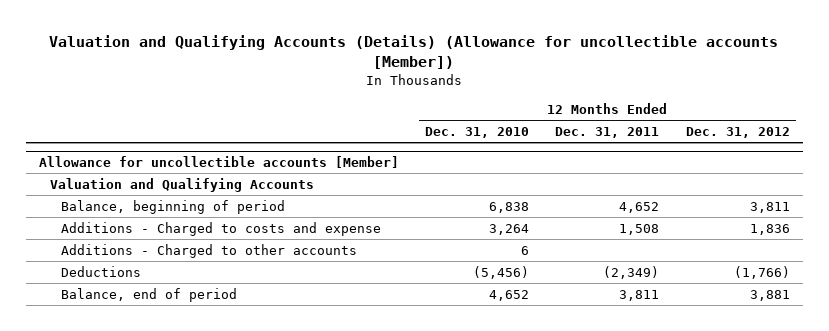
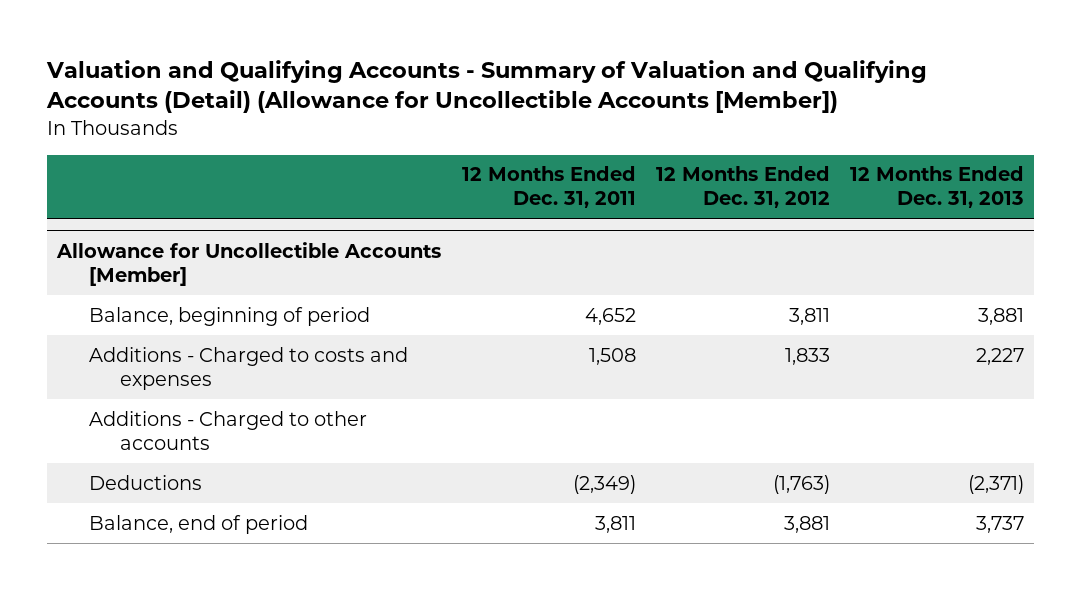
- Valuation and Qualifying Accounts (Details) (Allowance for uncollectible accounts [Member])
+ Valuation and Qualifying Accounts - Summary of Valuation and Qualifying Accounts (Detail) (Allowance for Uncollectible Accounts [Member])
- | 12 Months Ended Dec. 31, 2010 | 12 Months Ended Dec. 31, 2011 | 12 Months Ended Dec. 31, 2012
+ | 12 Months Ended Dec. 31, 2011 | 12 Months Ended Dec. 31, 2012 | 12 Months Ended Dec. 31, 2013
- Allowance for uncollectible accounts [Member]
- Valuation and Qualifying Accounts
+ Allowance for Uncollectible Accounts [Member]
- Additions - Charged to costs and expense | 3,264 | 1,508 | 1,836
+ Additions - Charged to costs and expenses | 1,508 | 1,833 | 2,227
- Deductions | (5,456) | (2,349) | (1,766)
+ Deductions | (2,349) | (1,763) | (2,371)

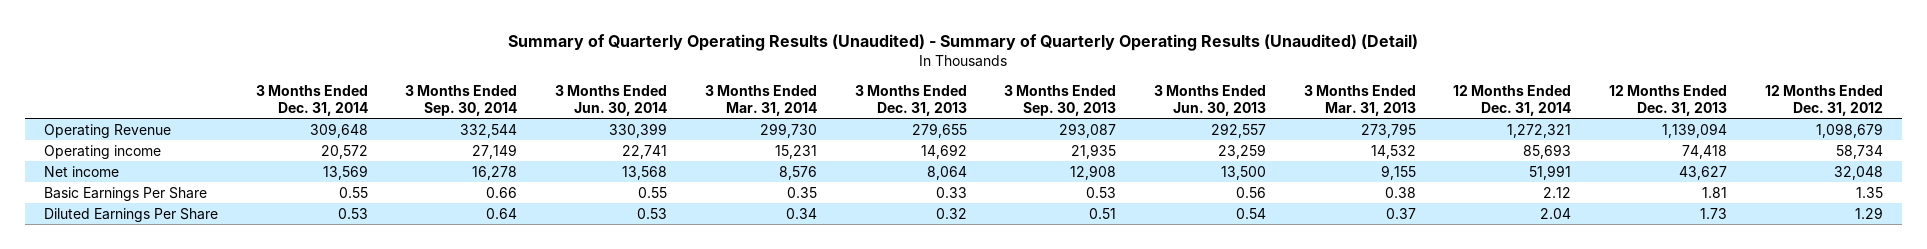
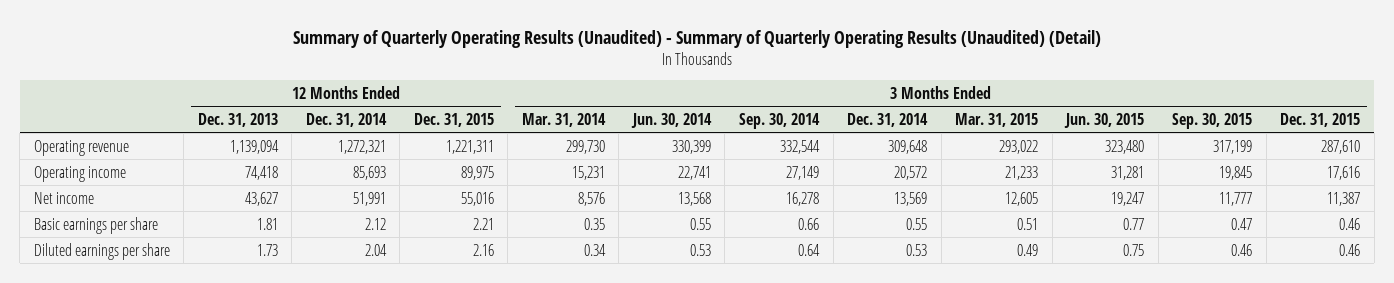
- | 3 Months Ended Dec. 31, 2014 | 3 Months Ended Sep. 30, 2014 | 3 Months Ended Jun. 30, 2014 | 3 Months Ended Mar. 31, 2014 | 3 Months Ended Dec. 31, 2013 | 3 Months Ended Sep. 30, 2013 | 3 Months Ended Jun. 30, 2013 | 3 Months Ended Mar. 31, 2013 | 12 Months Ended Dec. 31, 2014 | 12 Months Ended Dec. 31, 2013 | 12 Months Ended Dec. 31, 2012
+ | 12 Months Ended Dec. 31, 2013 | 12 Months Ended Dec. 31, 2014 | 12 Months Ended Dec. 31, 2015 | 3 Months Ended Mar. 31, 2014 | 3 Months Ended Jun. 30, 2014 | 3 Months Ended Sep. 30, 2014 | 3 Months Ended Dec. 31, 2014 | 3 Months Ended Mar. 31, 2015 | 3 Months Ended Jun. 30, 2015 | 3 Months Ended Sep. 30, 2015 | 3 Months Ended Dec. 31, 2015
- Operating Revenue | 309,648 | 332,544 | 330,399 | 299,730 | 279,655 | 293,087 | 292,557 | 273,795 | 1,272,321 | 1,139,094 | 1,098,679
+ Operating revenue | 1,139,094 | 1,272,321 | 1,221,311 | 299,730 | 330,399 | 332,544 | 309,648 | 293,022 | 323,480 | 317,199 | 287,610
- Basic Earnings Per Share | 0.55 | 0.66 | 0.55 | 0.35 | 0.33 | 0.53 | 0.56 | 0.38 | 2.12 | 1.81 | 1.35
- Diluted Earnings Per Share | 0.53 | 0.64 | 0.53 | 0.34 | 0.32 | 0.51 | 0.54 | 0.37 | 2.04 | 1.73 | 1.29
+ Basic earnings per share | 1.81 | 2.12 | 2.21 | 0.35 | 0.55 | 0.66 | 0.55 | 0.51 | 0.77 | 0.47 | 0.46
+ Diluted earnings per share | 1.73 | 2.04 | 2.16 | 0.34 | 0.53 | 0.64 | 0.53 | 0.49 | 0.75 | 0.46 | 0.46

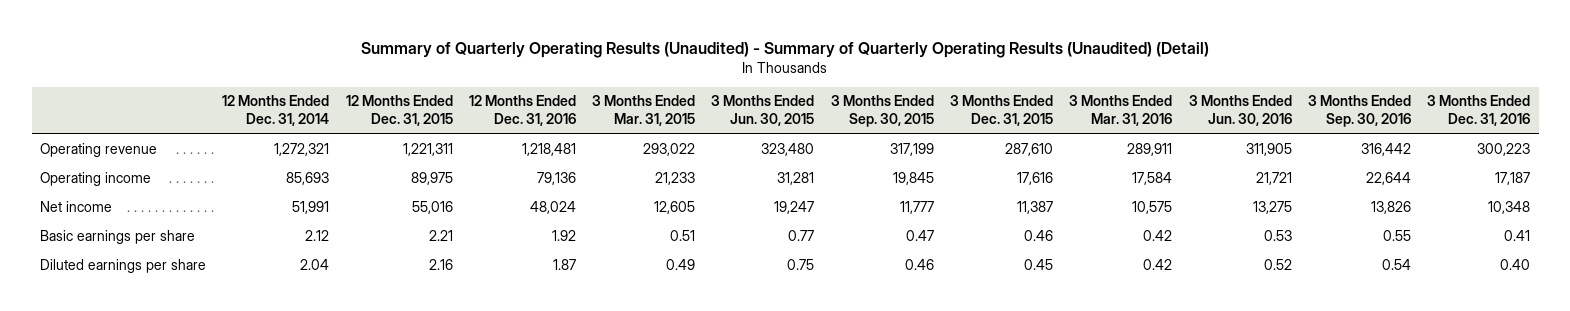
- | 12 Months Ended Dec. 31, 2013 | 12 Months Ended Dec. 31, 2014 | 12 Months Ended Dec. 31, 2015 | 3 Months Ended Mar. 31, 2014 | 3 Months Ended Jun. 30, 2014 | 3 Months Ended Sep. 30, 2014 | 3 Months Ended Dec. 31, 2014 | 3 Months Ended Mar. 31, 2015 | 3 Months Ended Jun. 30, 2015 | 3 Months Ended Sep. 30, 2015 | 3 Months Ended Dec. 31, 2015
+ | 12 Months Ended Dec. 31, 2014 | 12 Months Ended Dec. 31, 2015 | 12 Months Ended Dec. 31, 2016 | 3 Months Ended Mar. 31, 2015 | 3 Months Ended Jun. 30, 2015 | 3 Months Ended Sep. 30, 2015 | 3 Months Ended Dec. 31, 2015 | 3 Months Ended Mar. 31, 2016 | 3 Months Ended Jun. 30, 2016 | 3 Months Ended Sep. 30, 2016 | 3 Months Ended Dec. 31, 2016
- Diluted earnings per share | 1.73 | 2.04 | 2.16 | 0.34 | 0.53 | 0.64 | 0.53 | 0.49 | 0.75 | 0.46 | 0.46
+ Diluted earnings per share | 2.04 | 2.16 | 1.87 | 0.49 | 0.75 | 0.46 | 0.45 | 0.42 | 0.52 | 0.54 | 0.40

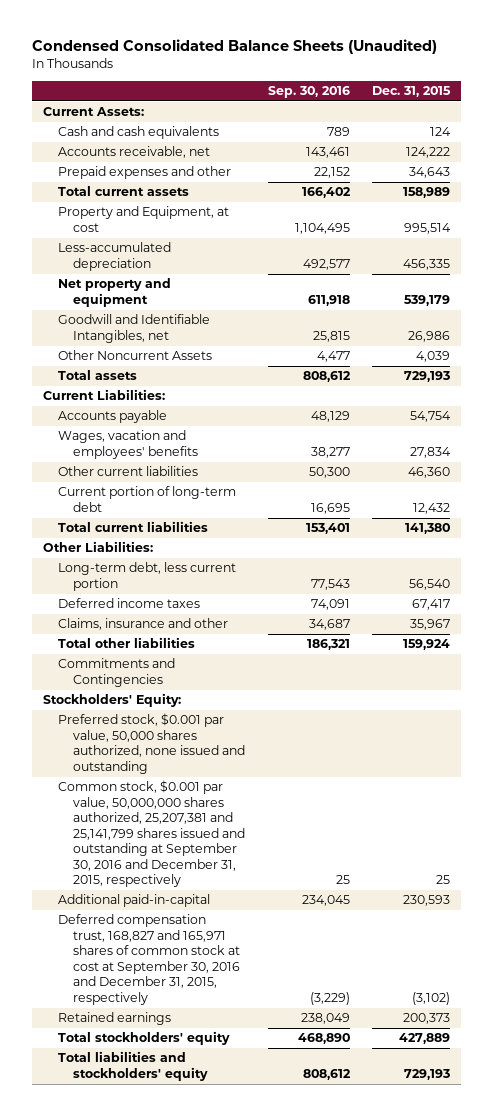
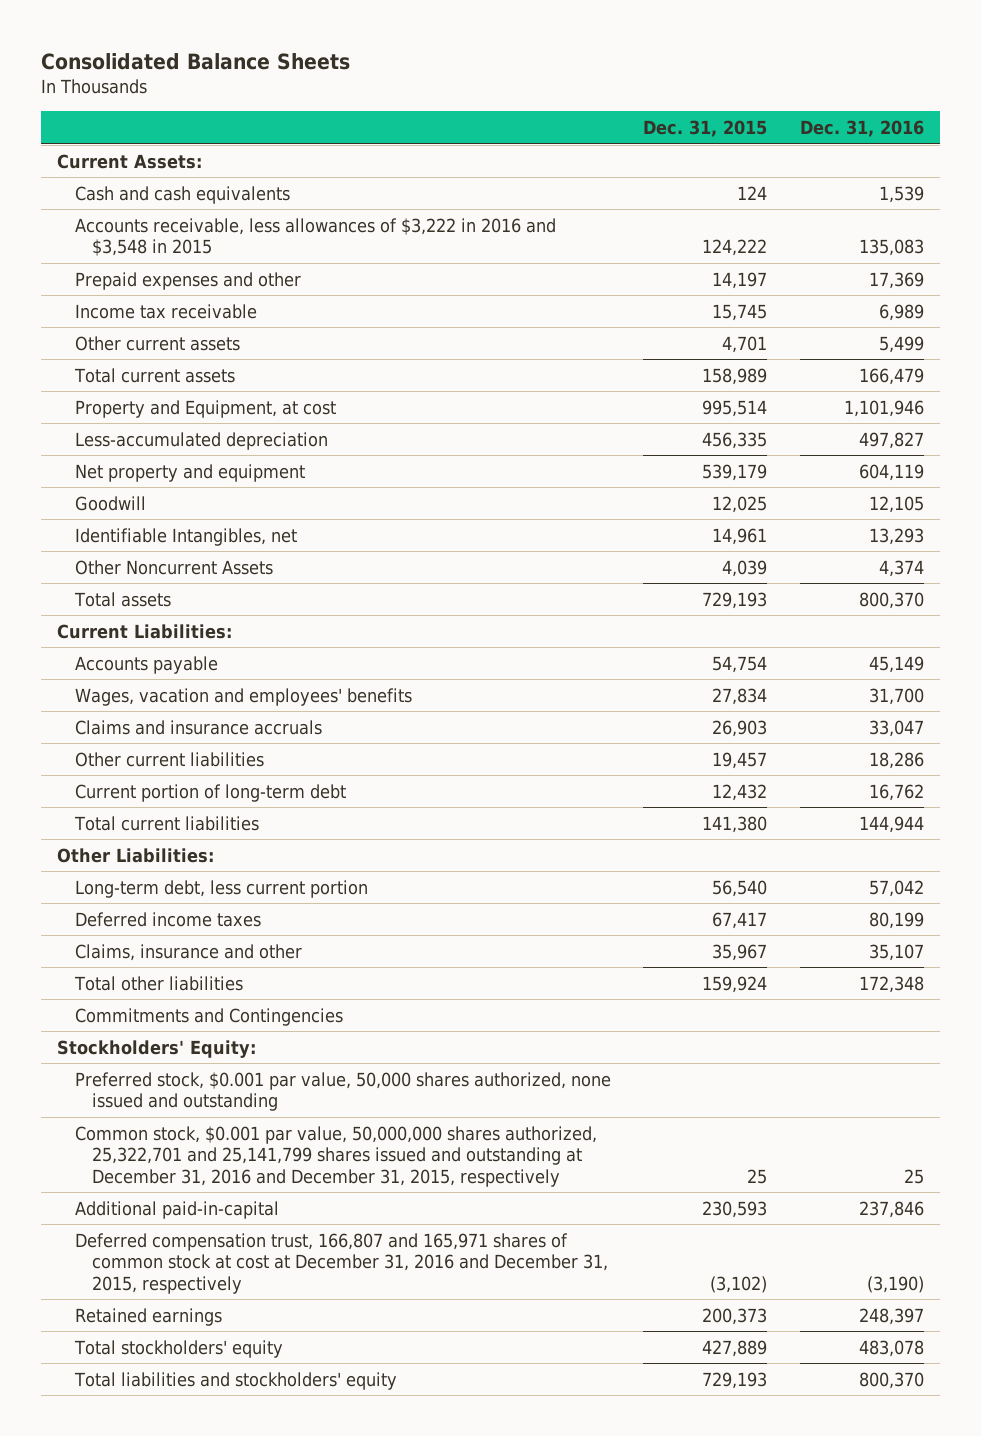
- Condensed Consolidated Balance Sheets (Unaudited)
+ Consolidated Balance Sheets
- | Sep. 30, 2016 | Dec. 31, 2015
+ | Dec. 31, 2015 | Dec. 31, 2016
- Accounts receivable, net | 143,461 | 124,222
- Prepaid expenses and other | 22,152 | 34,643
+ Accounts receivable, less allowances of $3,222 in 2016 and $3,548 in 2015 | 124,222 | 135,083
+ Prepaid expenses and other | 14,197 | 17,369
+ Income tax receivable | 15,745 | 6,989
+ Other current assets | 4,701 | 5,499
- Goodwill and Identifiable Intangibles, net | 25,815 | 26,986
+ Goodwill | 12,025 | 12,105
+ Identifiable Intangibles, net | 14,961 | 13,293
- Other current liabilities | 50,300 | 46,360
+ Claims and insurance accruals | 26,903 | 33,047
+ Other current liabilities | 19,457 | 18,286
- Common stock, $0.001 par value, 50,000,000 shares authorized, 25,207,381 and 25,141,799 shares issued and outstanding at September 30, 2016 and December 31, 2015, respectively | 25 | 25
+ Common stock, $0.001 par value, 50,000,000 shares authorized, 25,322,701 and 25,141,799 shares issued and outstanding at December 31, 2016 and December 31, 2015, respectively | 25 | 25
- Deferred compensation trust, 168,827 and 165,971 shares of common stock at cost at September 30, 2016 and December 31, 2015, respectively | (3,229) | (3,102)
+ Deferred compensation trust, 166,807 and 165,971 shares of common stock at cost at December 31, 2016 and December 31, 2015, respectively | (3,102) | (3,190)

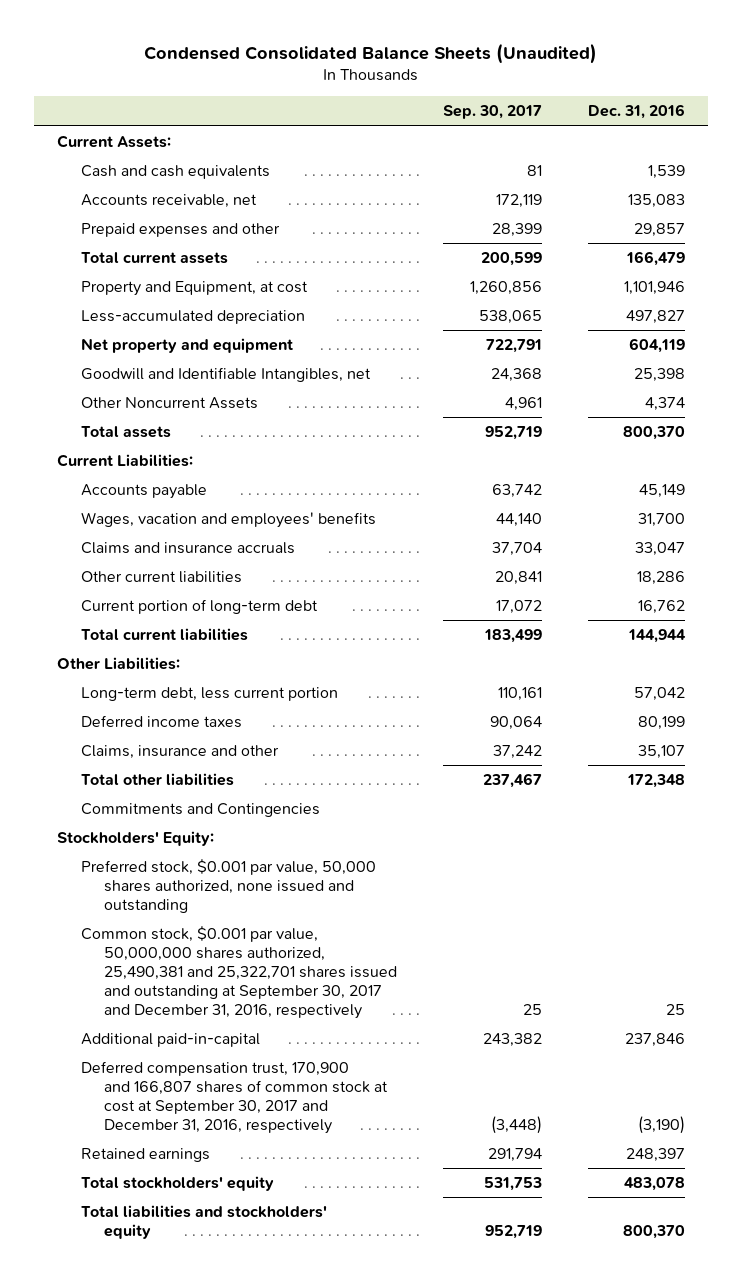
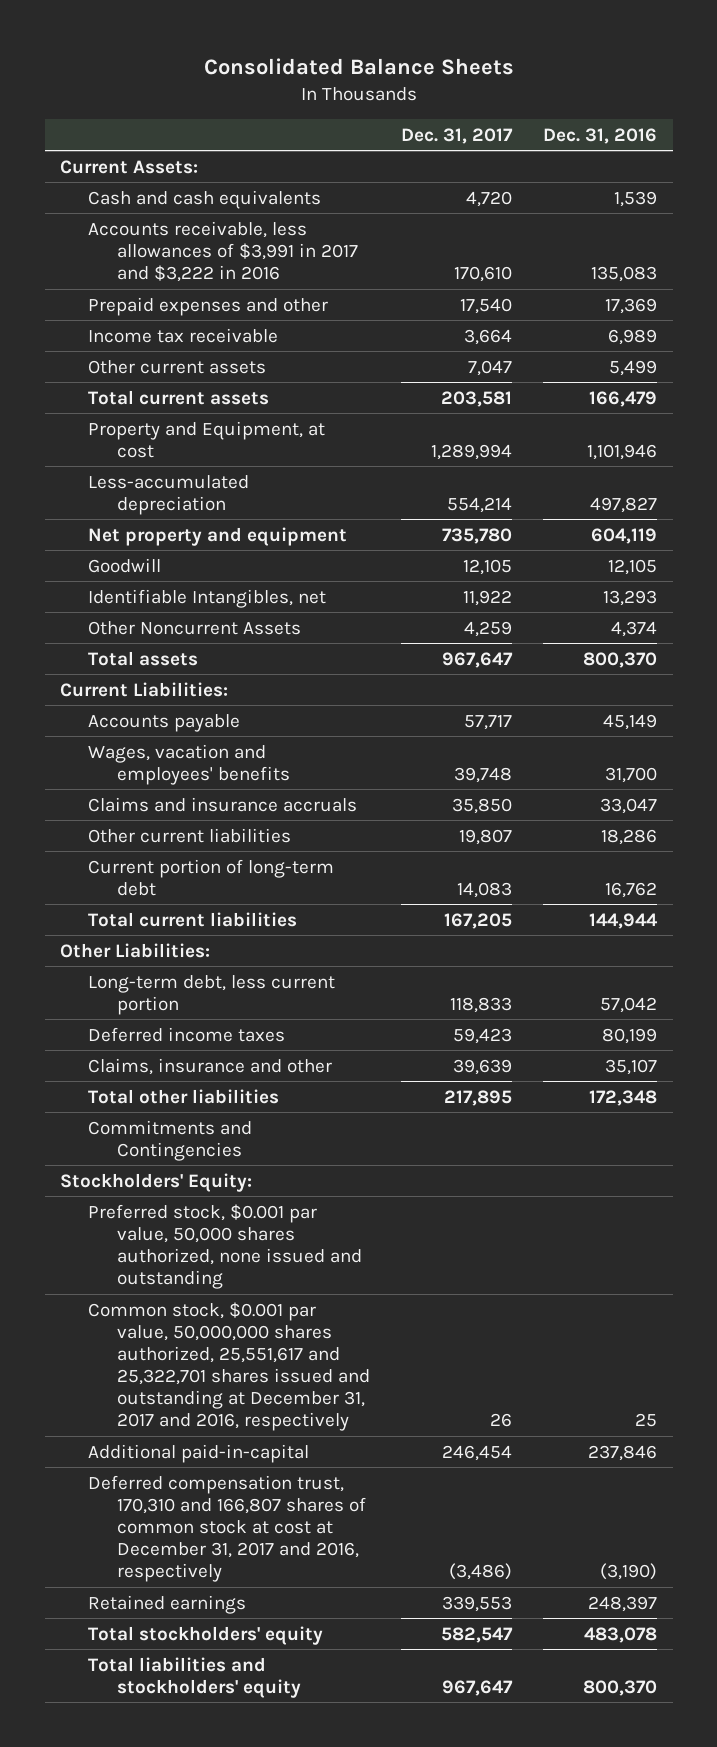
- Condensed Consolidated Balance Sheets (Unaudited)
+ Consolidated Balance Sheets
- | Sep. 30, 2017 | Dec. 31, 2016
+ | Dec. 31, 2017 | Dec. 31, 2016
- Accounts receivable, net | 172,119 | 135,083
- Prepaid expenses and other | 28,399 | 29,857
+ Accounts receivable, less allowances of $3,991 in 2017 and $3,222 in 2016 | 170,610 | 135,083
+ Prepaid expenses and other | 17,540 | 17,369
+ Income tax receivable | 3,664 | 6,989
+ Other current assets | 7,047 | 5,499
- Goodwill and Identifiable Intangibles, net | 24,368 | 25,398
+ Goodwill | 12,105 | 12,105
+ Identifiable Intangibles, net | 11,922 | 13,293
- Common stock, $0.001 par value, 50,000,000 shares authorized, 25,490,381 and 25,322,701 shares issued and outstanding at September 30, 2017 and December 31, 2016, respectively | 25 | 25
+ Common stock, $0.001 par value, 50,000,000 shares authorized, 25,551,617 and 25,322,701 shares issued and outstanding at December 31, 2017 and 2016, respectively | 26 | 25
- Deferred compensation trust, 170,900 and 166,807 shares of common stock at cost at September 30, 2017 and December 31, 2016, respectively | (3,448) | (3,190)
+ Deferred compensation trust, 170,310 and 166,807 shares of common stock at cost at December 31, 2017 and 2016, respectively | (3,486) | (3,190)

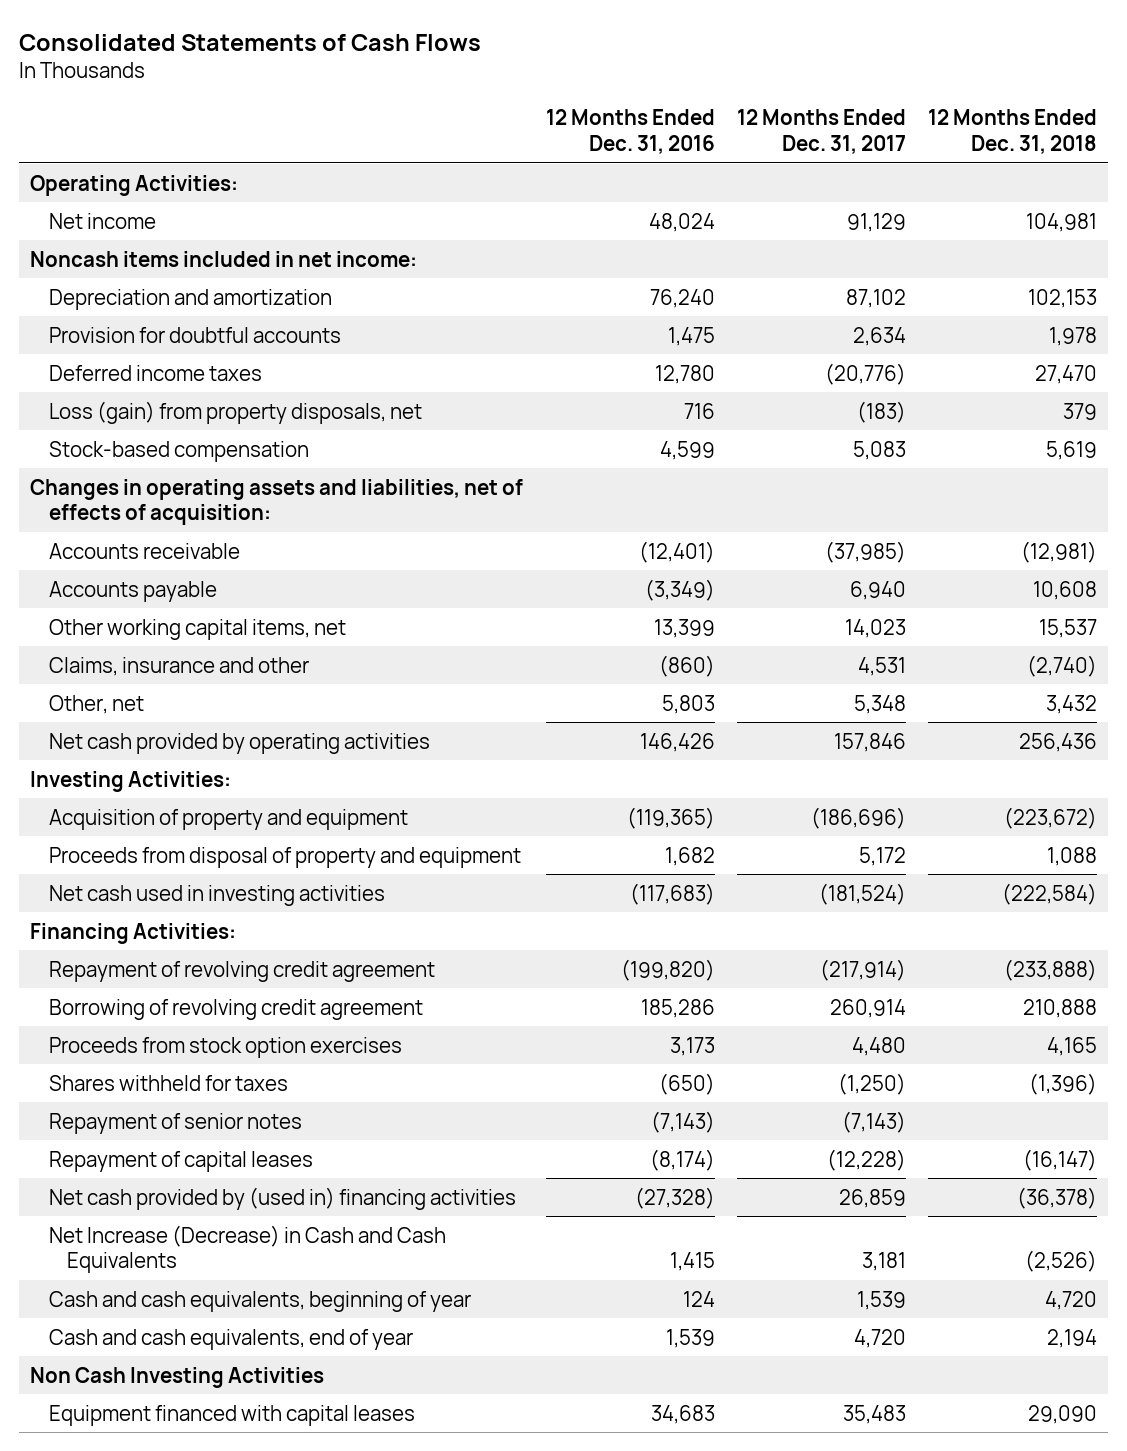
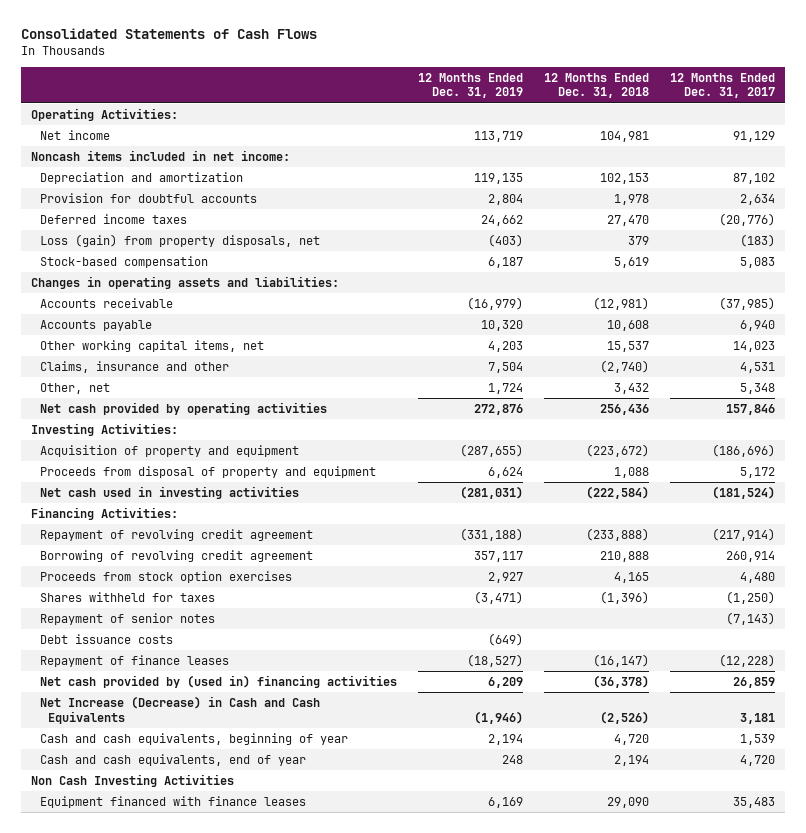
- | 12 Months Ended Dec. 31, 2016 | 12 Months Ended Dec. 31, 2017 | 12 Months Ended Dec. 31, 2018
+ | 12 Months Ended Dec. 31, 2019 | 12 Months Ended Dec. 31, 2018 | 12 Months Ended Dec. 31, 2017
- Changes in operating assets and liabilities, net of effects of acquisition:
+ Changes in operating assets and liabilities:
- Repayment of capital leases | (8,174) | (12,228) | (16,147)
+ Debt issuance costs | (649) | |
+ Repayment of finance leases | (18,527) | (16,147) | (12,228)
- Equipment financed with capital leases | 34,683 | 35,483 | 29,090
+ Equipment financed with finance leases | 6,169 | 29,090 | 35,483

